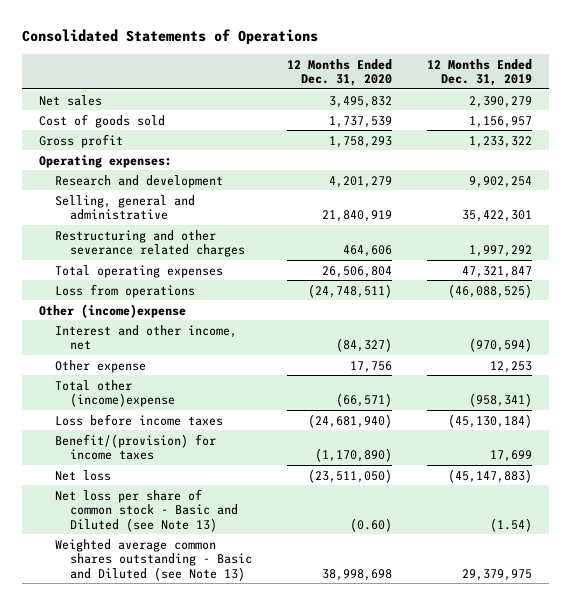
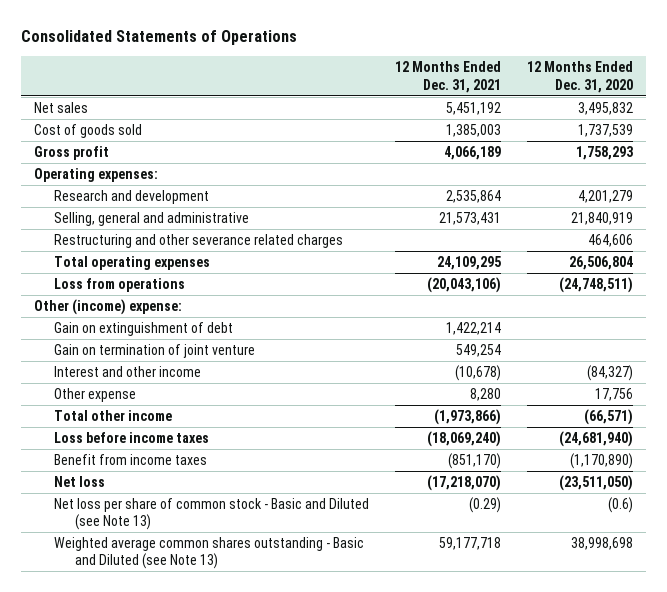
- | 12 Months Ended Dec. 31, 2020 | 12 Months Ended Dec. 31, 2019
+ | 12 Months Ended Dec. 31, 2021 | 12 Months Ended Dec. 31, 2020
- Other (income)expense
- Interest and other income, net | (84,327) | (970,594)
+ Other (income) expense:
+ Gain on extinguishment of debt | 1,422,214 |
+ Gain on termination of joint venture | 549,254 |
+ Interest and other income | (10,678) | (84,327)
- Total other (income)expense | (66,571) | (958,341)
+ Total other income | (1,973,866) | (66,571)
- Benefit/(provision) for income taxes | (1,170,890) | 17,699
+ Benefit from income taxes | (851,170) | (1,170,890)
- Net loss per share of common stock - Basic and Diluted (see Note 13) | (0.60) | (1.54)
+ Net loss per share of common stock - Basic and Diluted (see Note 13) | (0.29) | (0.6)

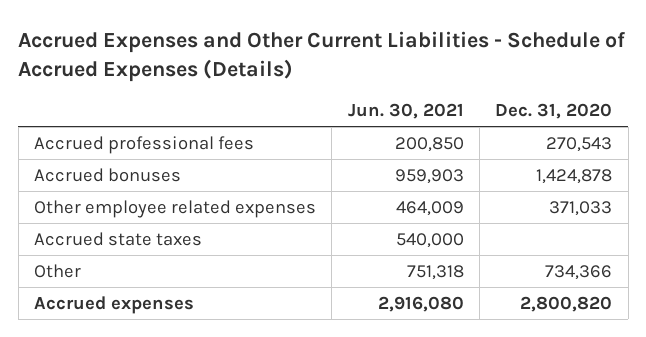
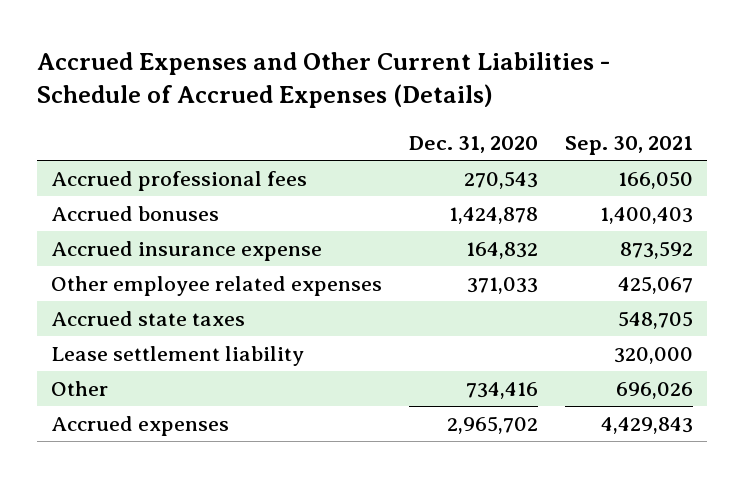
- | Jun. 30, 2021 | Dec. 31, 2020
+ | Dec. 31, 2020 | Sep. 30, 2021
+ Accrued insurance expense | 164,832 | 873,592
- Other | 751,318 | 734,366
- Accrued expenses | 2,916,080 | 2,800,820
+ Lease settlement liability | | 320,000
+ Other | 734,416 | 696,026
+ Accrued expenses | 2,965,702 | 4,429,843

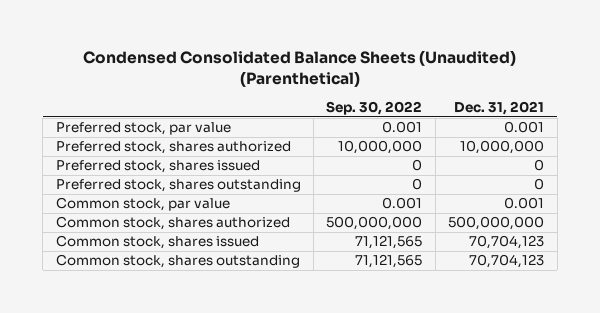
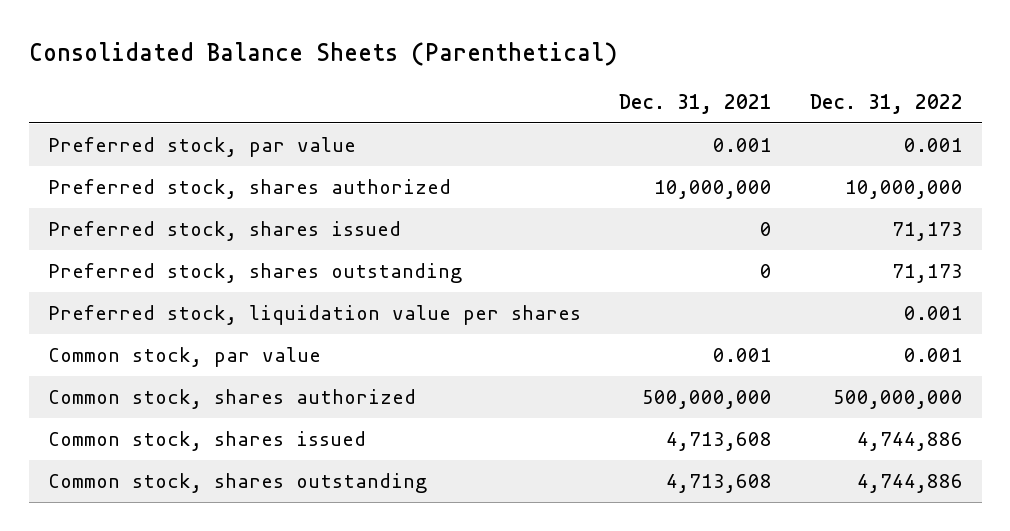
- Condensed Consolidated Balance Sheets (Unaudited) (Parenthetical)
+ Consolidated Balance Sheets (Parenthetical)
- | Sep. 30, 2022 | Dec. 31, 2021
+ | Dec. 31, 2021 | Dec. 31, 2022
+ Preferred stock, liquidation value per shares | | 0.001
- Common stock, shares issued | 71,121,565 | 70,704,123
- Common stock, shares outstanding | 71,121,565 | 70,704,123
+ Common stock, shares issued | 4,713,608 | 4,744,886
+ Common stock, shares outstanding | 4,713,608 | 4,744,886

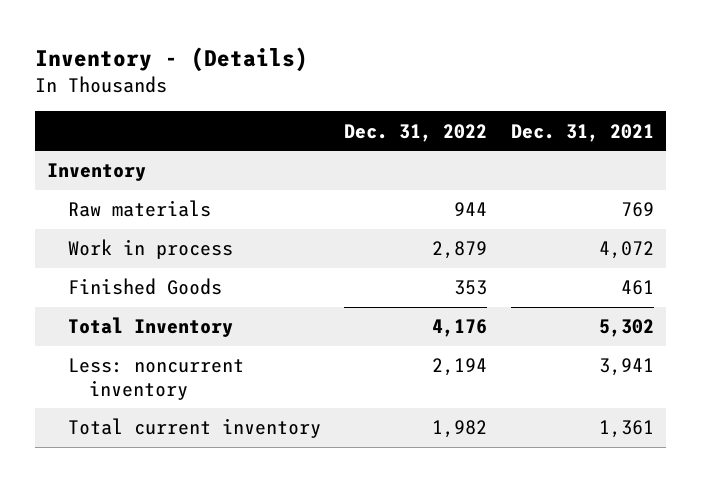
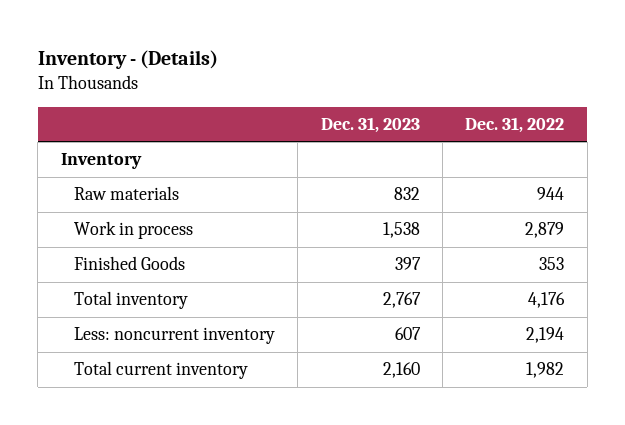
- | Dec. 31, 2022 | Dec. 31, 2021
+ | Dec. 31, 2023 | Dec. 31, 2022
- Total Inventory | 4,176 | 5,302
+ Total inventory | 2,767 | 4,176

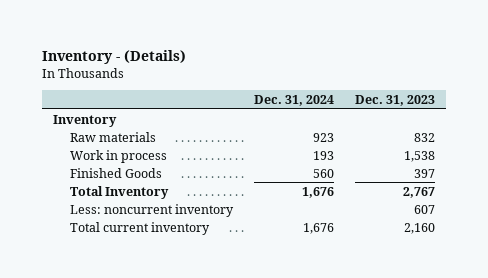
- | Dec. 31, 2023 | Dec. 31, 2022
+ | Dec. 31, 2024 | Dec. 31, 2023
- Total inventory | 2,767 | 4,176
+ Total Inventory | 1,676 | 2,767

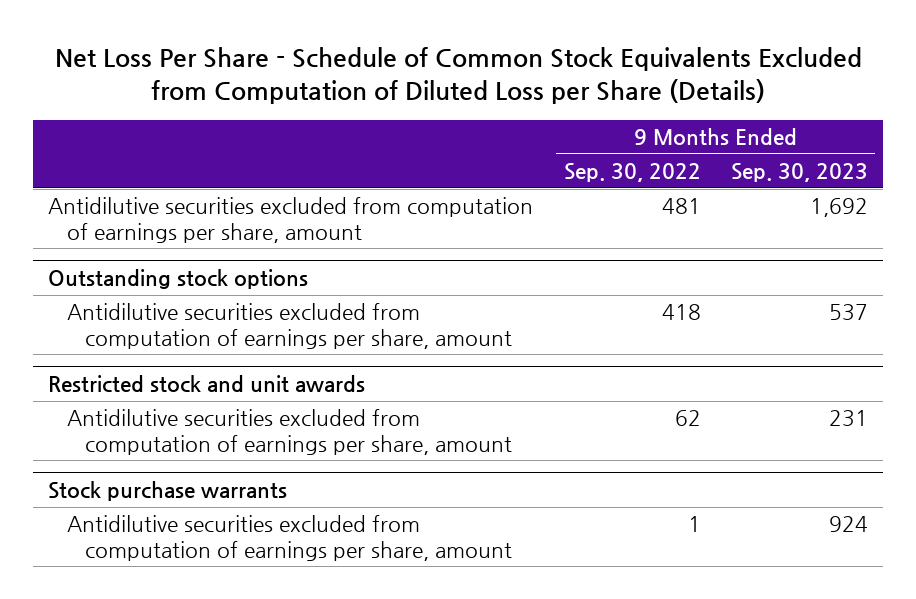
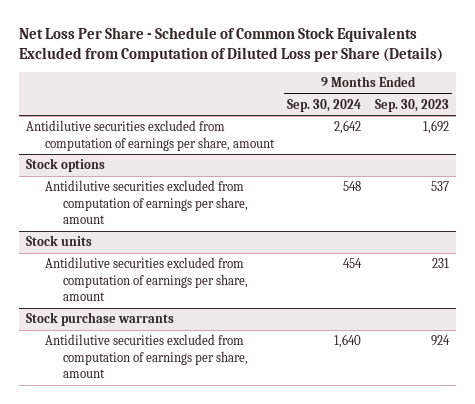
- | 9 Months Ended Sep. 30, 2022 | 9 Months Ended Sep. 30, 2023
+ | 9 Months Ended Sep. 30, 2024 | 9 Months Ended Sep. 30, 2023
- Outstanding stock options
+ Stock options
- Restricted stock and unit awards
+ Stock units

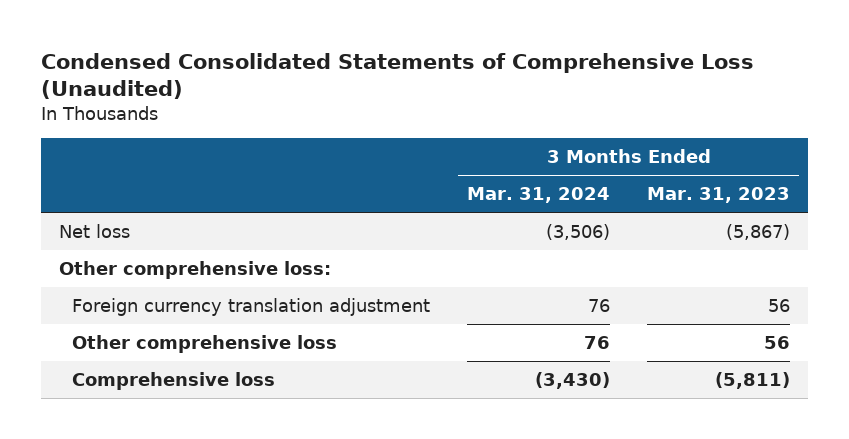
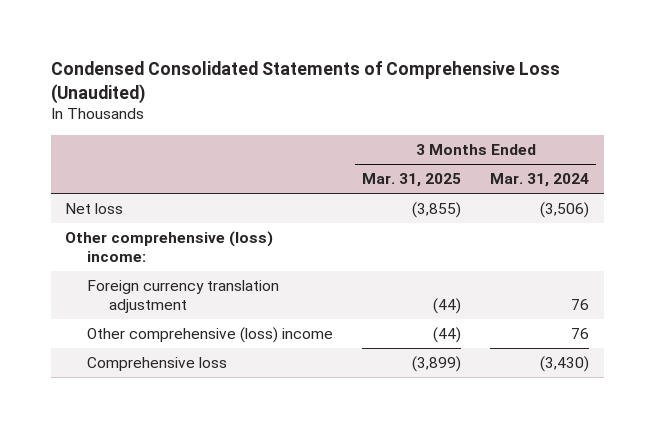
- | 3 Months Ended Mar. 31, 2024 | 3 Months Ended Mar. 31, 2023
+ | 3 Months Ended Mar. 31, 2025 | 3 Months Ended Mar. 31, 2024
- Other comprehensive loss:
+ Other comprehensive (loss) income:
- Other comprehensive loss | 76 | 56
+ Other comprehensive (loss) income | (44) | 76

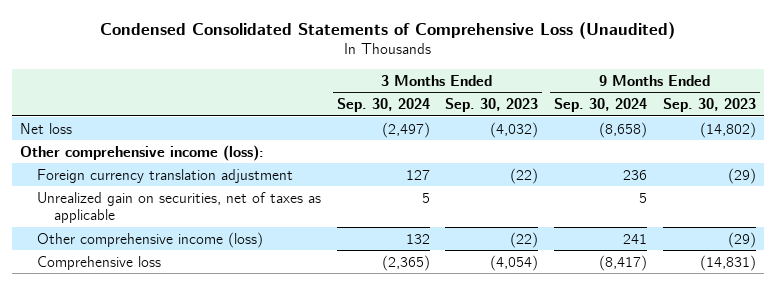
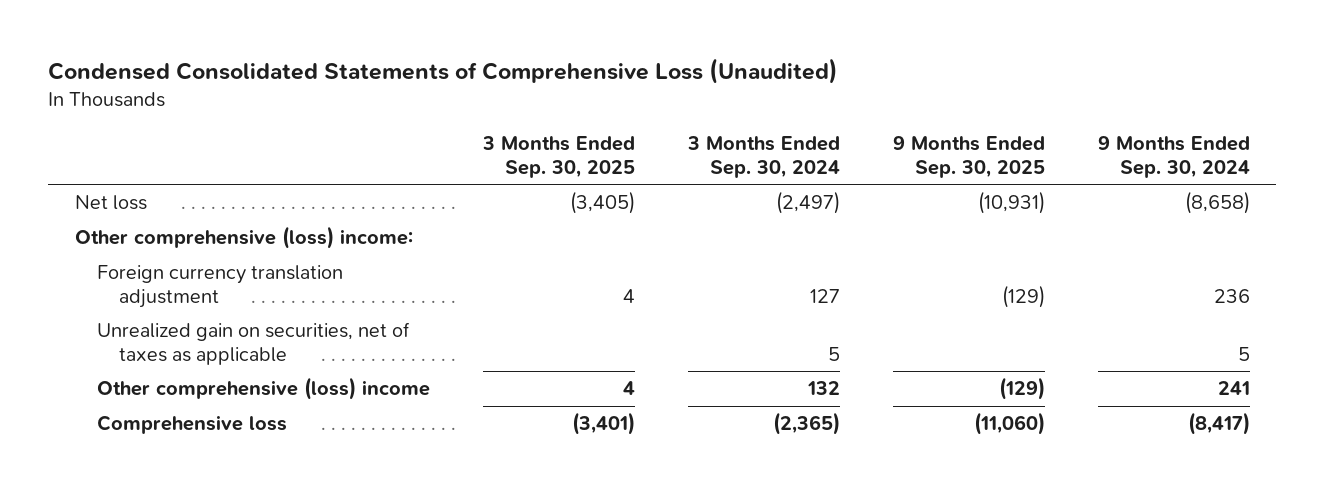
- | 3 Months Ended Sep. 30, 2024 | 3 Months Ended Sep. 30, 2023 | 9 Months Ended Sep. 30, 2024 | 9 Months Ended Sep. 30, 2023
+ | 3 Months Ended Sep. 30, 2025 | 3 Months Ended Sep. 30, 2024 | 9 Months Ended Sep. 30, 2025 | 9 Months Ended Sep. 30, 2024
- Other comprehensive income (loss):
+ Other comprehensive (loss) income:
- Other comprehensive income (loss) | 132 | (22) | 241 | (29)
+ Other comprehensive (loss) income | 4 | 132 | (129) | 241

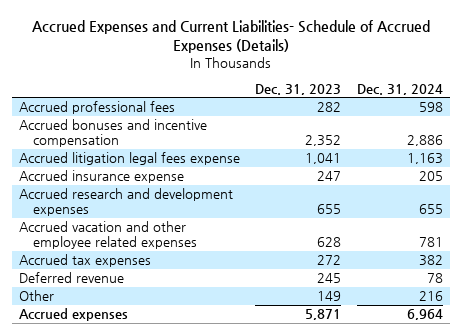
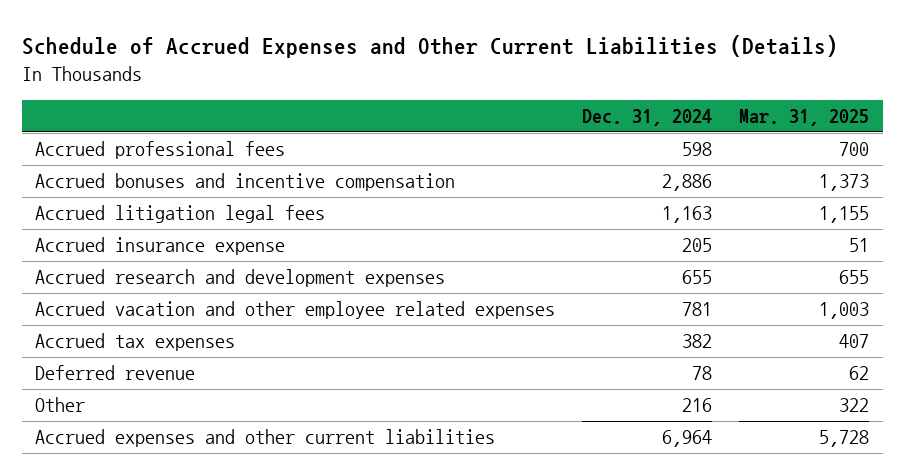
- Accrued Expenses and Current Liabilities- Schedule of Accrued Expenses (Details)
+ Schedule of Accrued Expenses and Other Current Liabilities (Details)
- | Dec. 31, 2023 | Dec. 31, 2024
+ | Dec. 31, 2024 | Mar. 31, 2025
- Accrued litigation legal fees expense | 1,041 | 1,163
+ Accrued litigation legal fees | 1,163 | 1,155
- Accrued expenses | 5,871 | 6,964
+ Accrued expenses and other current liabilities | 6,964 | 5,728

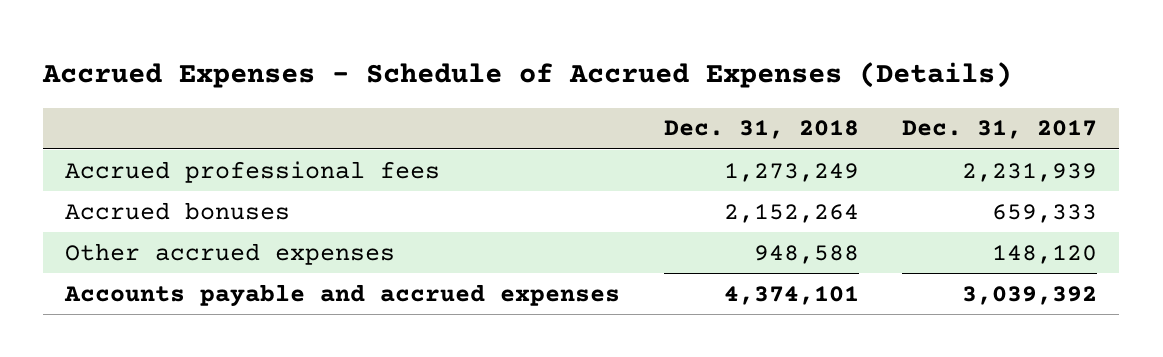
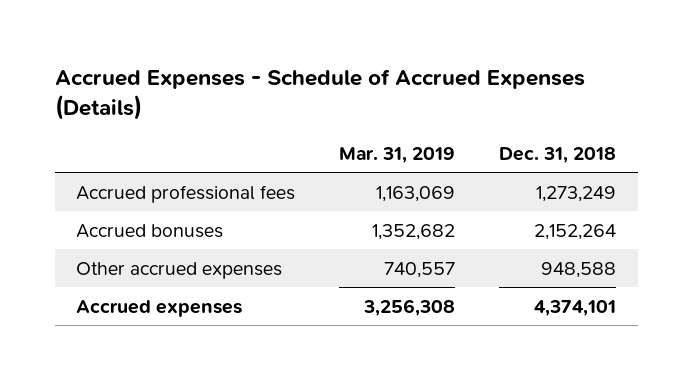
- | Dec. 31, 2018 | Dec. 31, 2017
+ | Mar. 31, 2019 | Dec. 31, 2018
- Accounts payable and accrued expenses | 4,374,101 | 3,039,392
+ Accrued expenses | 3,256,308 | 4,374,101

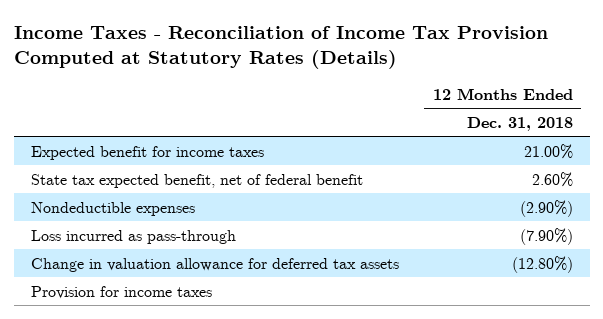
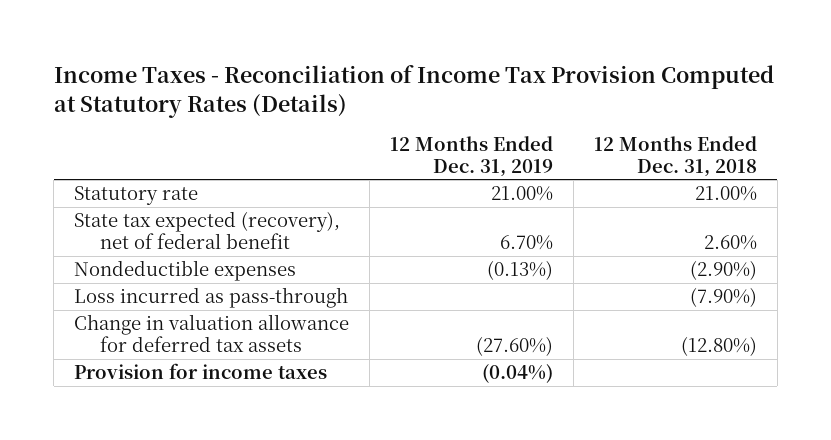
- | 12 Months Ended Dec. 31, 2018
+ | 12 Months Ended Dec. 31, 2019 | 12 Months Ended Dec. 31, 2018
- Expected benefit for income taxes | 21.00%
- State tax expected benefit, net of federal benefit | 2.60%
+ Statutory rate | 21.00% | 21.00%
+ State tax expected (recovery), net of federal benefit | 6.70% | 2.60%

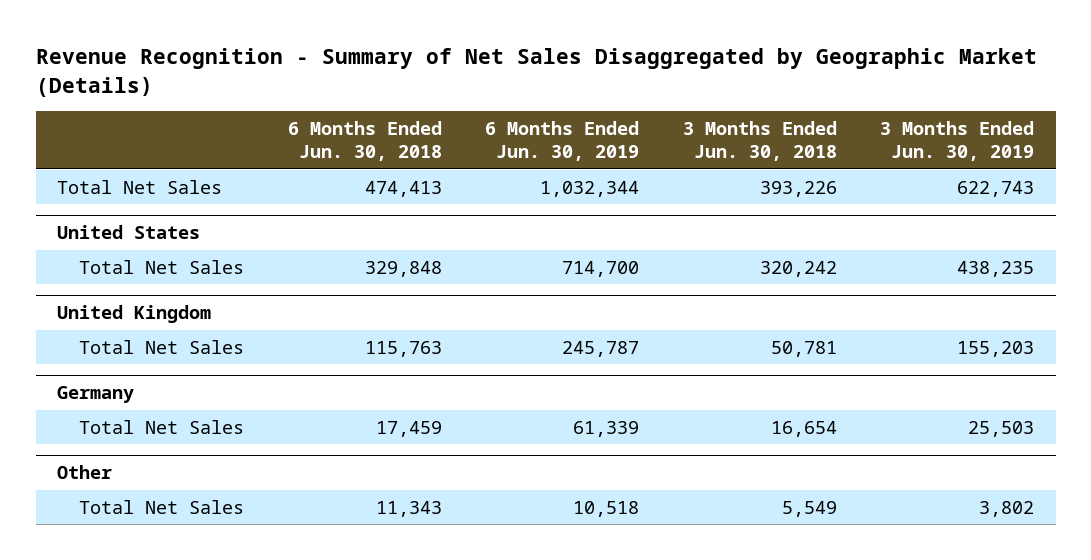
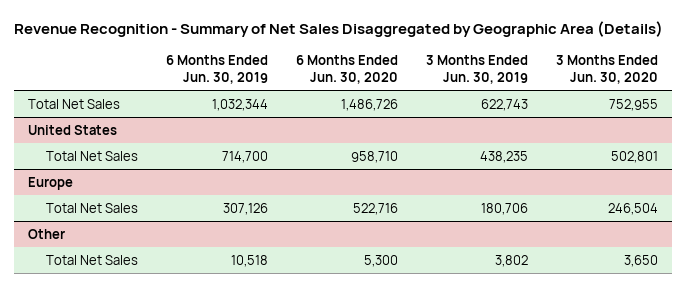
- Revenue Recognition - Summary of Net Sales Disaggregated by Geographic Market (Details)
+ Revenue Recognition - Summary of Net Sales Disaggregated by Geographic Area (Details)
- | 6 Months Ended Jun. 30, 2018 | 6 Months Ended Jun. 30, 2019 | 3 Months Ended Jun. 30, 2018 | 3 Months Ended Jun. 30, 2019
+ | 6 Months Ended Jun. 30, 2019 | 6 Months Ended Jun. 30, 2020 | 3 Months Ended Jun. 30, 2019 | 3 Months Ended Jun. 30, 2020
- United Kingdom
- Total Net Sales | 115,763 | 245,787 | 50,781 | 155,203
- Germany
- Total Net Sales | 17,459 | 61,339 | 16,654 | 25,503
+ Europe
+ Total Net Sales | 307,126 | 522,716 | 180,706 | 246,504

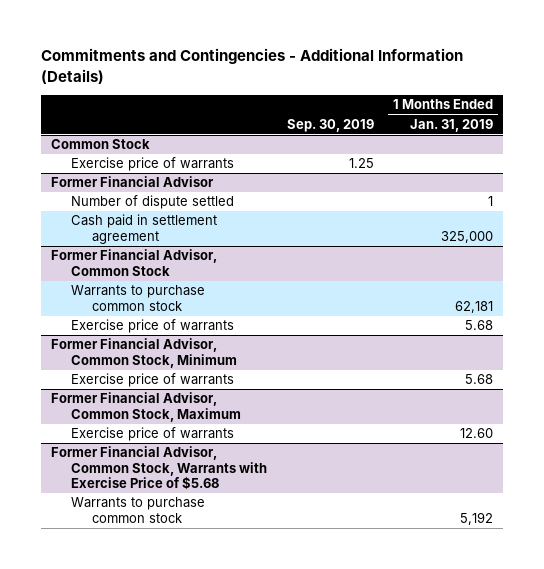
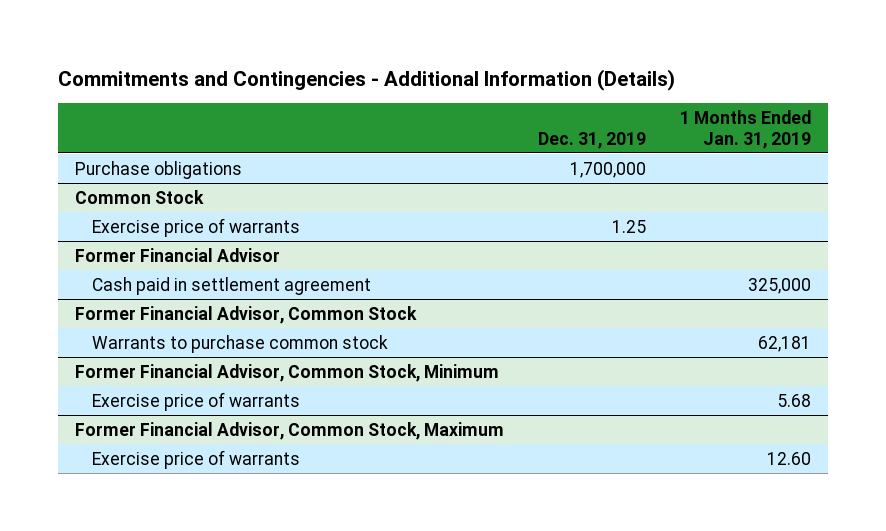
- | Sep. 30, 2019 | 1 Months Ended Jan. 31, 2019
+ | Dec. 31, 2019 | 1 Months Ended Jan. 31, 2019
+ Purchase obligations | 1,700,000 |
@ Former Financial Advisor
- Number of dispute settled | | 1
@ Former Financial Advisor, Common Stock
- Exercise price of warrants | | 5.68
- Former Financial Advisor, Common Stock, Warrants with Exercise Price of $5.68
- Warrants to purchase common stock | | 5,192

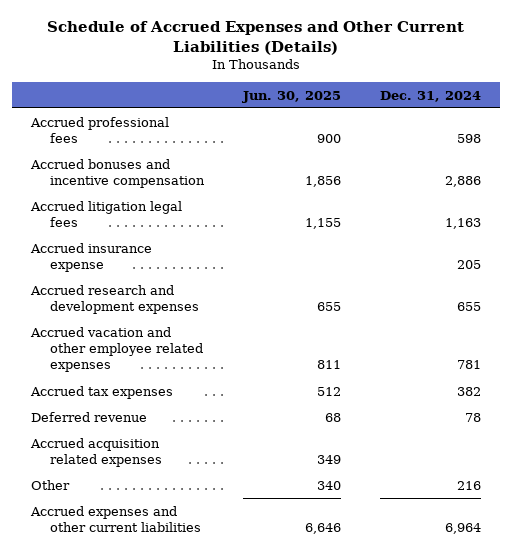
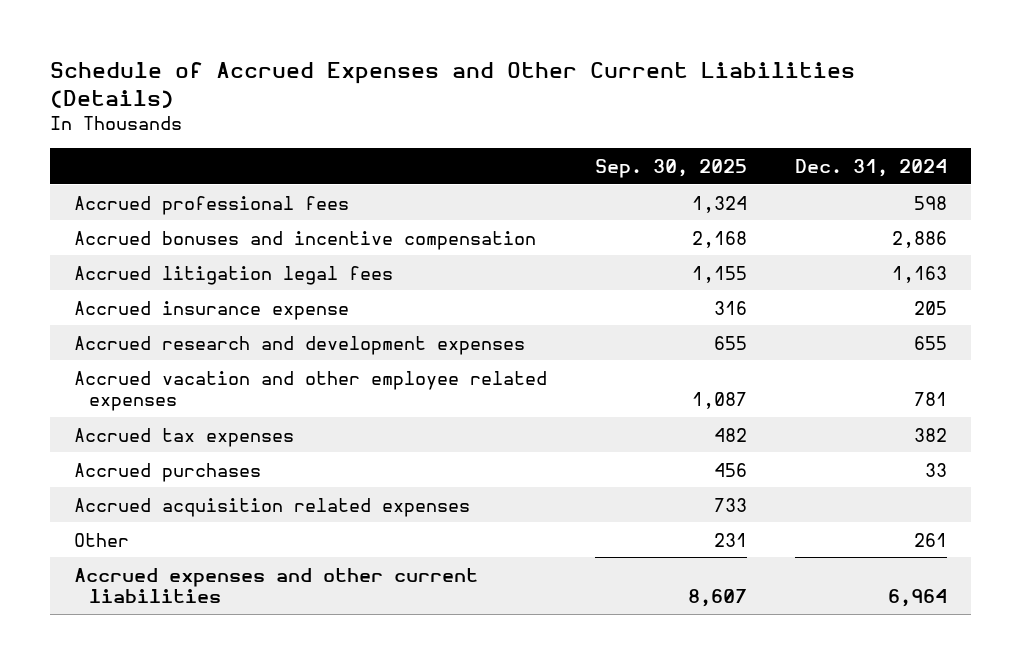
- | Jun. 30, 2025 | Dec. 31, 2024
+ | Sep. 30, 2025 | Dec. 31, 2024
- Deferred revenue | 68 | 78
+ Accrued purchases | 456 | 33
- Other | 340 | 216
+ Other | 231 | 261

